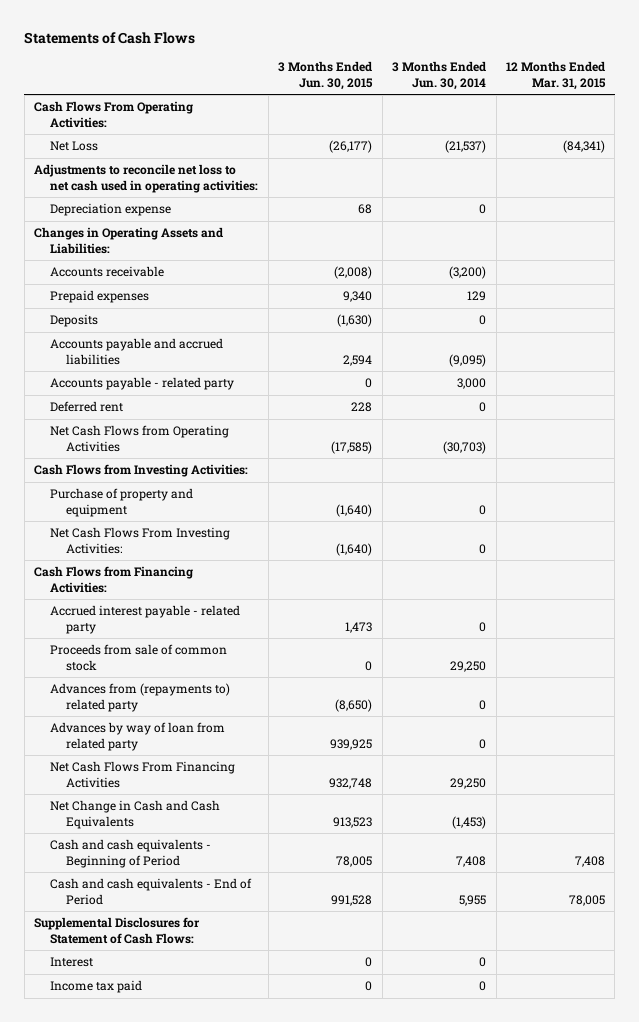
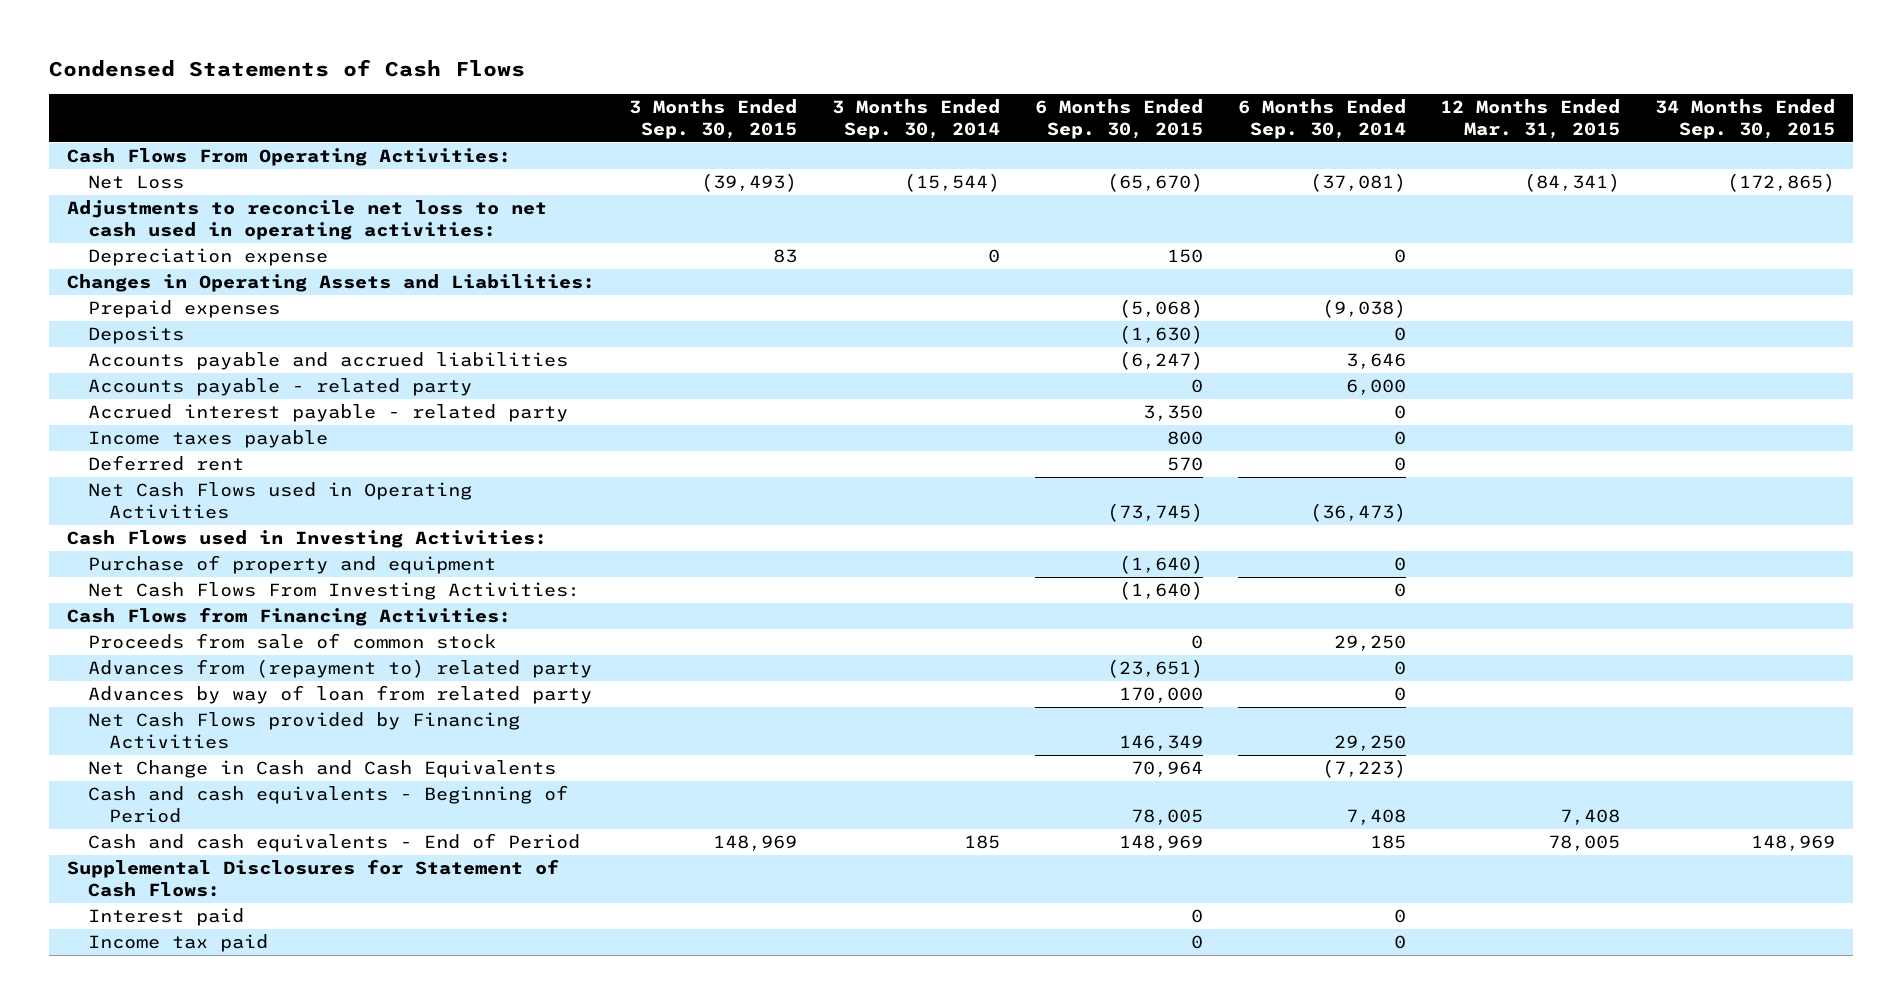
- Statements of Cash Flows
+ Condensed Statements of Cash Flows
- | 3 Months Ended Jun. 30, 2015 | 3 Months Ended Jun. 30, 2014 | 12 Months Ended Mar. 31, 2015
+ | 3 Months Ended Sep. 30, 2015 | 3 Months Ended Sep. 30, 2014 | 6 Months Ended Sep. 30, 2015 | 6 Months Ended Sep. 30, 2014 | 12 Months Ended Mar. 31, 2015 | 34 Months Ended Sep. 30, 2015
- Accounts receivable | (2,008) | (3,200) |
moved up: Accrued interest payable - related party | | | 3,350 | 0 | |
+ Income taxes payable | | | 800 | 0 | |
- Net Cash Flows from Operating Activities | (17,585) | (30,703) |
- Cash Flows from Investing Activities:
+ Net Cash Flows used in Operating Activities | | | (73,745) | (36,473) | |
+ Cash Flows used in Investing Activities:
- Advances from (repayments to) related party | (8,650) | 0 |
+ Advances from (repayment to) related party | | | (23,651) | 0 | |
- Net Cash Flows From Financing Activities | 932,748 | 29,250 |
+ Net Cash Flows provided by Financing Activities | | | 146,349 | 29,250 | |
- Interest | 0 | 0 |
+ Interest paid | | | 0 | 0 | |

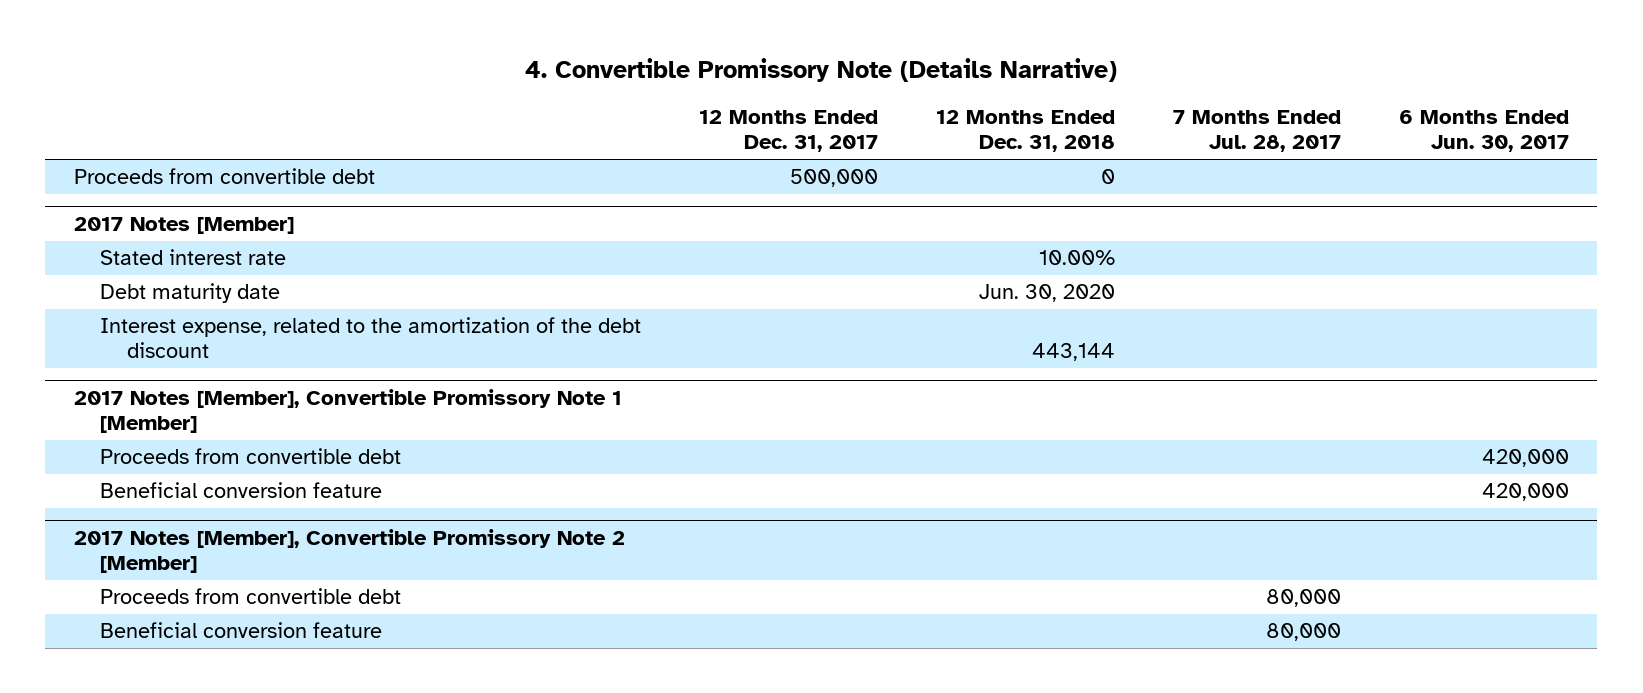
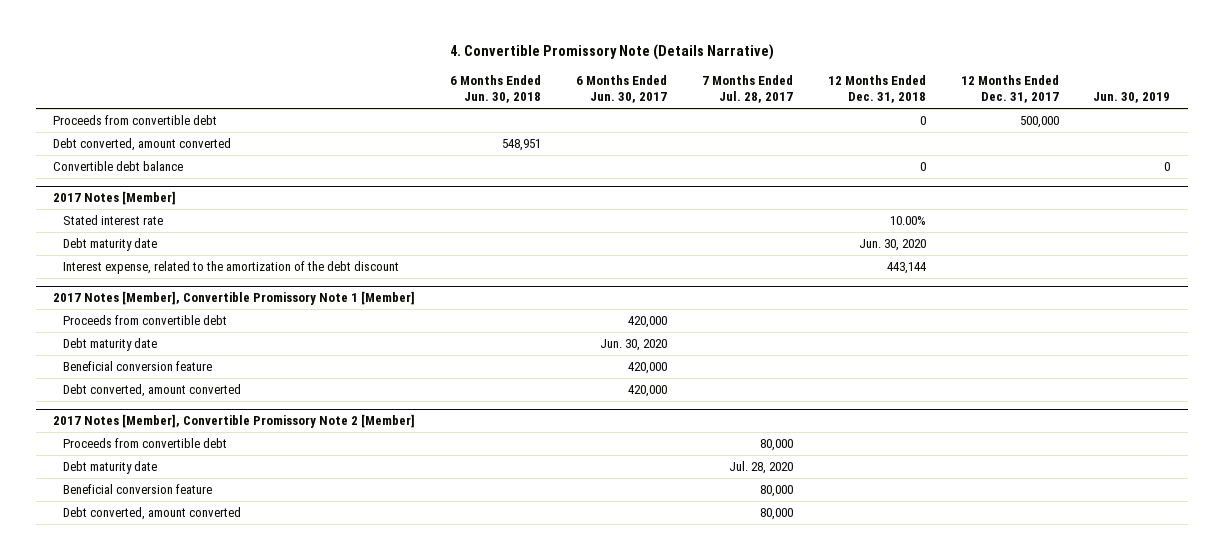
- | 12 Months Ended Dec. 31, 2017 | 12 Months Ended Dec. 31, 2018 | 7 Months Ended Jul. 28, 2017 | 6 Months Ended Jun. 30, 2017
+ | 6 Months Ended Jun. 30, 2018 | 6 Months Ended Jun. 30, 2017 | 7 Months Ended Jul. 28, 2017 | 12 Months Ended Dec. 31, 2018 | 12 Months Ended Dec. 31, 2017 | Jun. 30, 2019
+ Debt converted, amount converted | 548,951 | | | | |
+ Convertible debt balance | | | | 0 | | 0
@ 2017 Notes [Member], Convertible Promissory Note 1 [Member]
+ Debt maturity date | | Jun. 30, 2020 | | | |
+ Debt converted, amount converted | | 420,000 | | | |
@ 2017 Notes [Member], Convertible Promissory Note 2 [Member]
+ Debt maturity date | | | Jul. 28, 2020 | | |
+ Debt converted, amount converted | | | 80,000 | | |

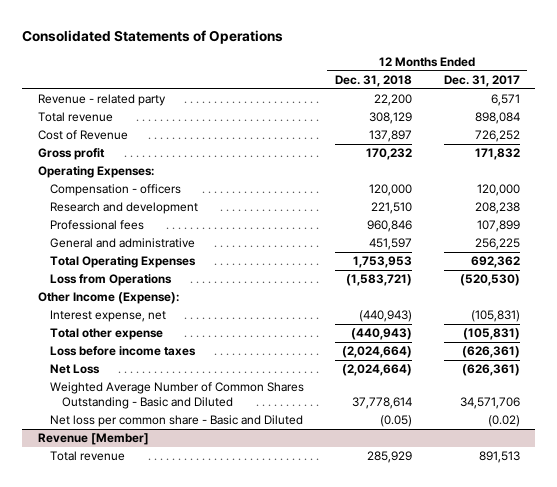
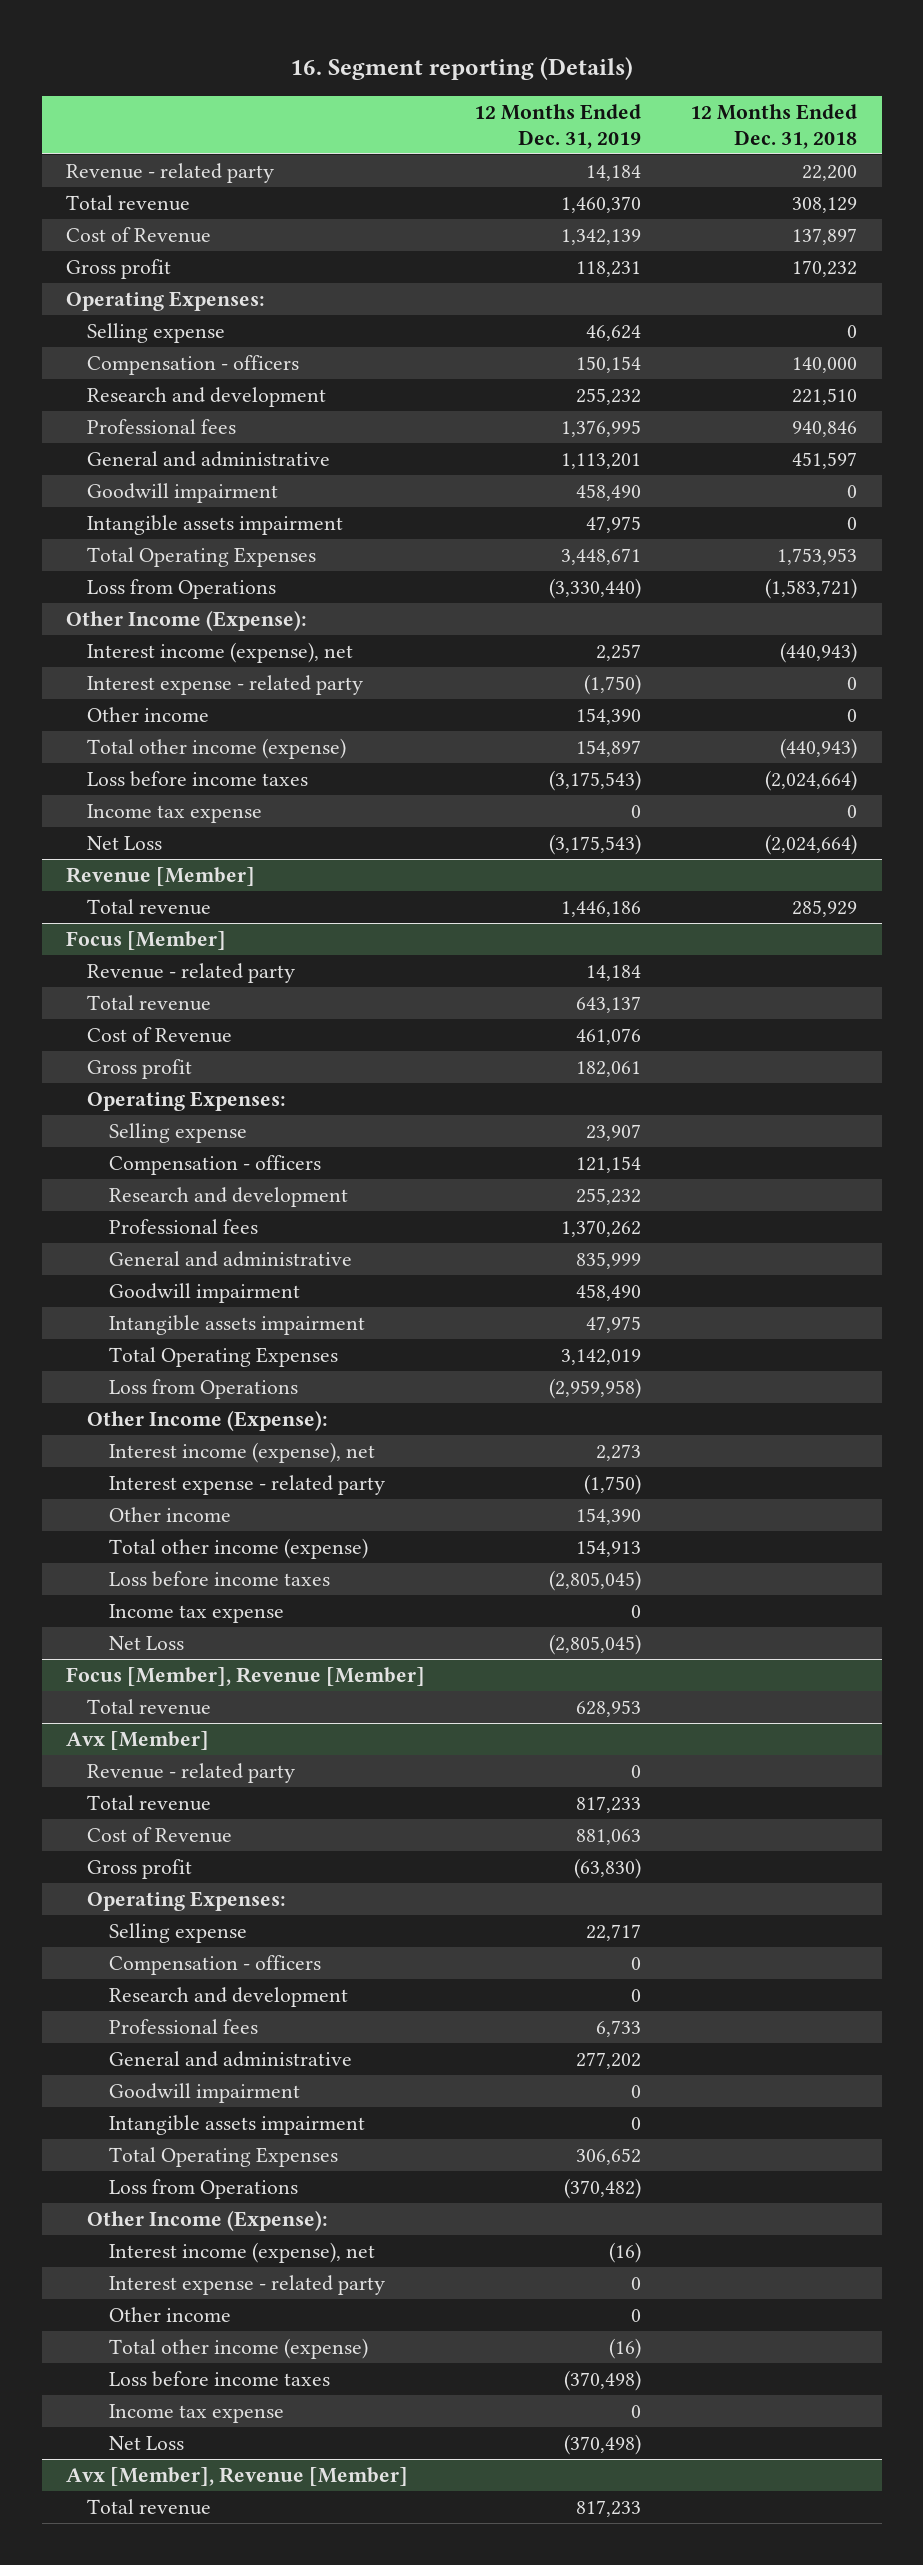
- Consolidated Statements of Operations
+ 16. Segment reporting (Details)
- | 12 Months Ended Dec. 31, 2018 | 12 Months Ended Dec. 31, 2017
+ | 12 Months Ended Dec. 31, 2019 | 12 Months Ended Dec. 31, 2018
- Compensation - officers | 120,000 | 120,000
+ Selling expense | 46,624 | 0
+ Compensation - officers | 150,154 | 140,000
- Professional fees | 960,846 | 107,899
+ Professional fees | 1,376,995 | 940,846
+ Goodwill impairment | 458,490 | 0
+ Intangible assets impairment | 47,975 | 0
- Interest expense, net | (440,943) | (105,831)
- Total other expense | (440,943) | (105,831)
+ Interest income (expense), net | 2,257 | (440,943)
+ Interest expense - related party | (1,750) | 0
+ Other income | 154,390 | 0
+ Total other income (expense) | 154,897 | (440,943)
+ Income tax expense | 0 | 0
- Weighted Average Number of Common Shares Outstanding - Basic and Diluted | 37,778,614 | 34,571,706
- Net loss per common share - Basic and Diluted | (0.05) | (0.02)
+ Focus [Member]
+ Revenue - related party | 14,184 |
+ Total revenue | 643,137 |
+ Cost of Revenue | 461,076 |
+ Gross profit | 182,061 |
+ Operating Expenses:
+ Selling expense | 23,907 |
+ Compensation - officers | 121,154 |
+ Research and development | 255,232 |
+ Professional fees | 1,370,262 |
+ General and administrative | 835,999 |
+ Goodwill impairment | 458,490 |
+ Intangible assets impairment | 47,975 |
+ Total Operating Expenses | 3,142,019 |
+ Loss from Operations | (2,959,958) |
+ Other Income (Expense):
+ Interest income (expense), net | 2,273 |
+ Interest expense - related party | (1,750) |
+ Other income | 154,390 |
+ Total other income (expense) | 154,913 |
+ Loss before income taxes | (2,805,045) |
+ Income tax expense | 0 |
+ Net Loss | (2,805,045) |
+ Focus [Member], Revenue [Member]
+ Total revenue | 628,953 |
+ Avx [Member]
+ Revenue - related party | 0 |
+ Total revenue | 817,233 |
+ Cost of Revenue | 881,063 |
+ Gross profit | (63,830) |
+ Operating Expenses:
+ Selling expense | 22,717 |
+ Compensation - officers | 0 |
+ Research and development | 0 |
+ Professional fees | 6,733 |
+ General and administrative | 277,202 |
+ Goodwill impairment | 0 |
+ Intangible assets impairment | 0 |
+ Total Operating Expenses | 306,652 |
+ Loss from Operations | (370,482) |
+ Other Income (Expense):
+ Interest income (expense), net | (16) |
+ Interest expense - related party | 0 |
+ Other income | 0 |
+ Total other income (expense) | (16) |
+ Loss before income taxes | (370,498) |
+ Income tax expense | 0 |
+ Net Loss | (370,498) |
+ Avx [Member], Revenue [Member]
+ Total revenue | 817,233 |

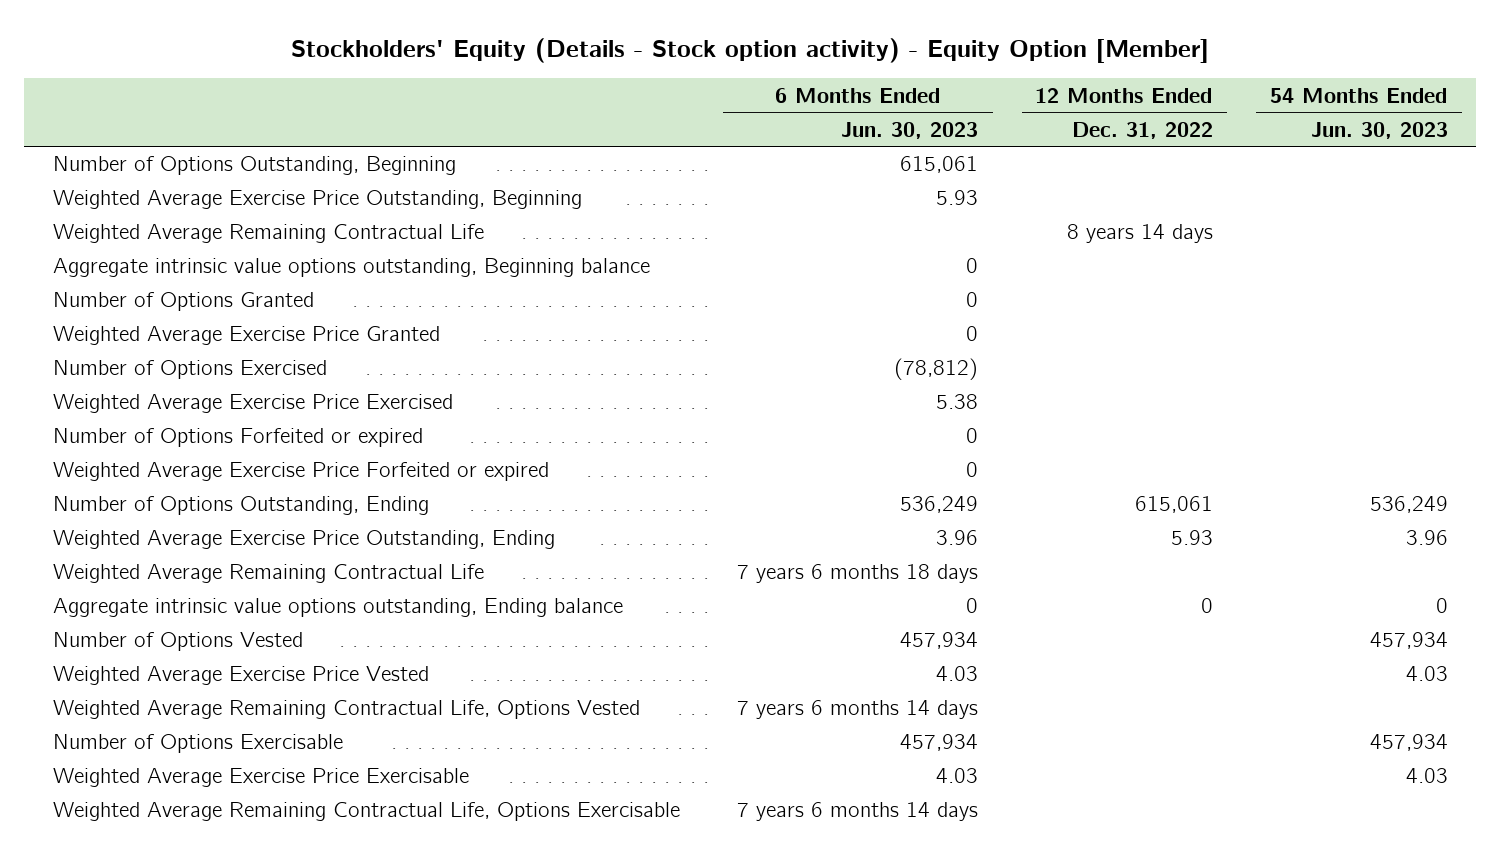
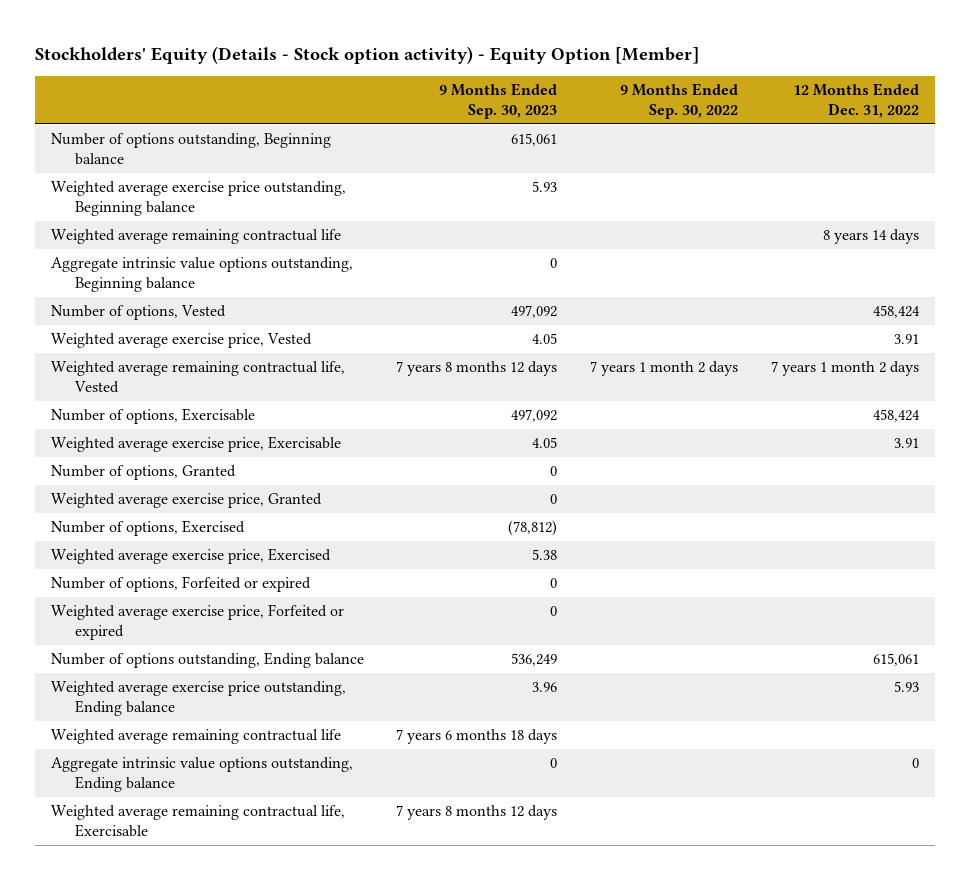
- | 6 Months Ended Jun. 30, 2023 | 12 Months Ended Dec. 31, 2022 | 54 Months Ended Jun. 30, 2023
+ | 9 Months Ended Sep. 30, 2023 | 9 Months Ended Sep. 30, 2022 | 12 Months Ended Dec. 31, 2022
- Number of Options Outstanding, Beginning | 615,061 | |
- Weighted Average Exercise Price Outstanding, Beginning | 5.93 | |
- Weighted Average Remaining Contractual Life | | 8 years 14 days |
+ Number of options outstanding, Beginning balance | 615,061 | |
+ Weighted average exercise price outstanding, Beginning balance | 5.93 | |
+ Weighted average remaining contractual life | | | 8 years 14 days
- Number of Options Granted | 0 | |
- Weighted Average Exercise Price Granted | 0 | |
- Number of Options Exercised | (78,812) | |
- Weighted Average Exercise Price Exercised | 5.38 | |
- Number of Options Forfeited or expired | 0 | |
- Weighted Average Exercise Price Forfeited or expired | 0 | |
- Number of Options Outstanding, Ending | 536,249 | 615,061 | 536,249
- Weighted Average Exercise Price Outstanding, Ending | 3.96 | 5.93 | 3.96
- Weighted Average Remaining Contractual Life | 7 years 6 months 18 days | |
+ Number of options, Vested | 497,092 | | 458,424
+ Weighted average exercise price, Vested | 4.05 | | 3.91
+ Weighted average remaining contractual life, Vested | 7 years 8 months 12 days | 7 years 1 month 2 days | 7 years 1 month 2 days
+ Number of options, Exercisable | 497,092 | | 458,424
+ Weighted average exercise price, Exercisable | 4.05 | | 3.91
+ Number of options, Granted | 0 | |
+ Weighted average exercise price, Granted | 0 | |
+ Number of options, Exercised | (78,812) | |
+ Weighted average exercise price, Exercised | 5.38 | |
+ Number of options, Forfeited or expired | 0 | |
+ Weighted average exercise price, Forfeited or expired | 0 | |
+ Number of options outstanding, Ending balance | 536,249 | | 615,061
+ Weighted average exercise price outstanding, Ending balance | 3.96 | | 5.93
+ Weighted average remaining contractual life | 7 years 6 months 18 days | |
- Number of Options Vested | 457,934 | | 457,934
- Weighted Average Exercise Price Vested | 4.03 | | 4.03
- Weighted Average Remaining Contractual Life, Options Vested | 7 years 6 months 14 days | |
- Number of Options Exercisable | 457,934 | | 457,934
- Weighted Average Exercise Price Exercisable | 4.03 | | 4.03
- Weighted Average Remaining Contractual Life, Options Exercisable | 7 years 6 months 14 days | |
+ Weighted average remaining contractual life, Exercisable | 7 years 8 months 12 days | |

